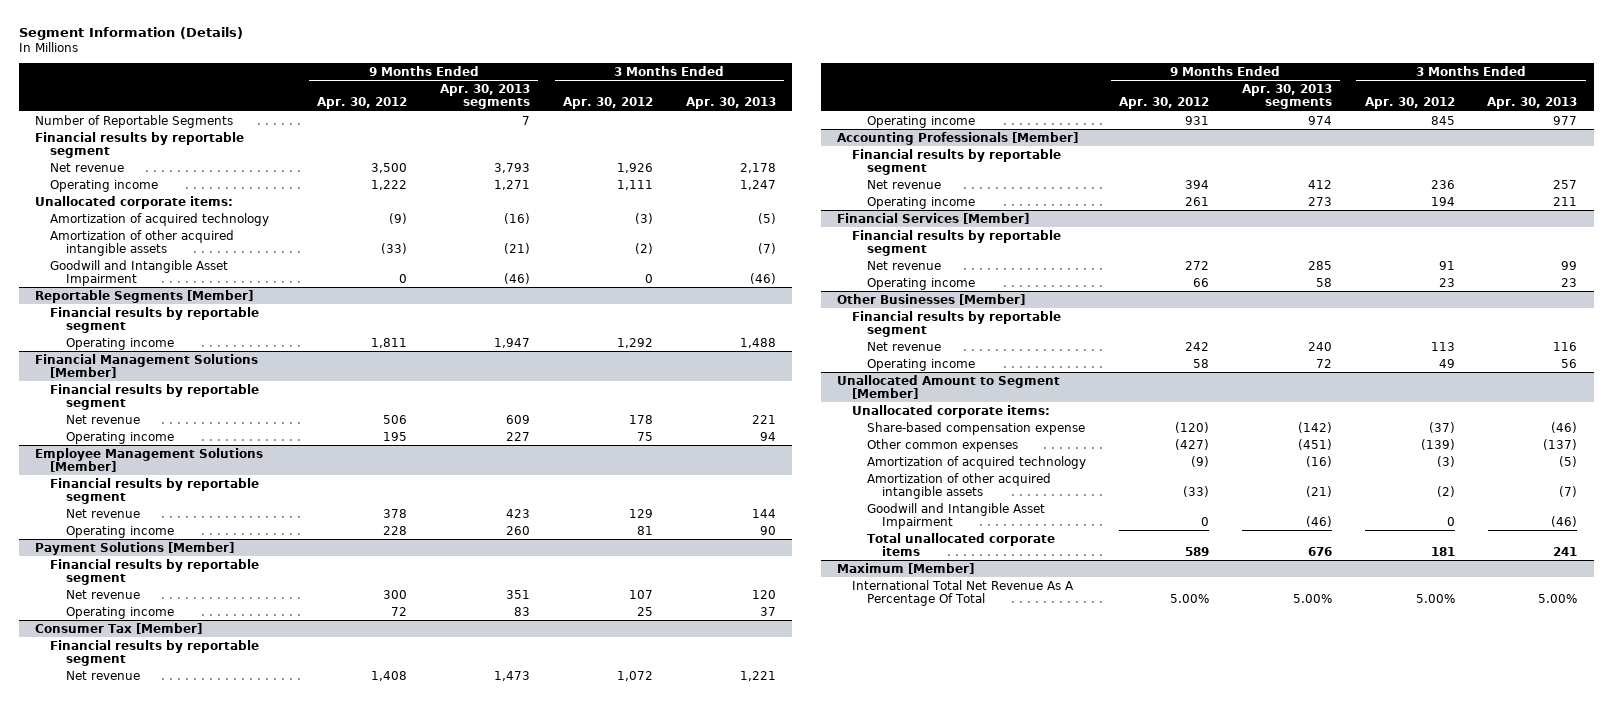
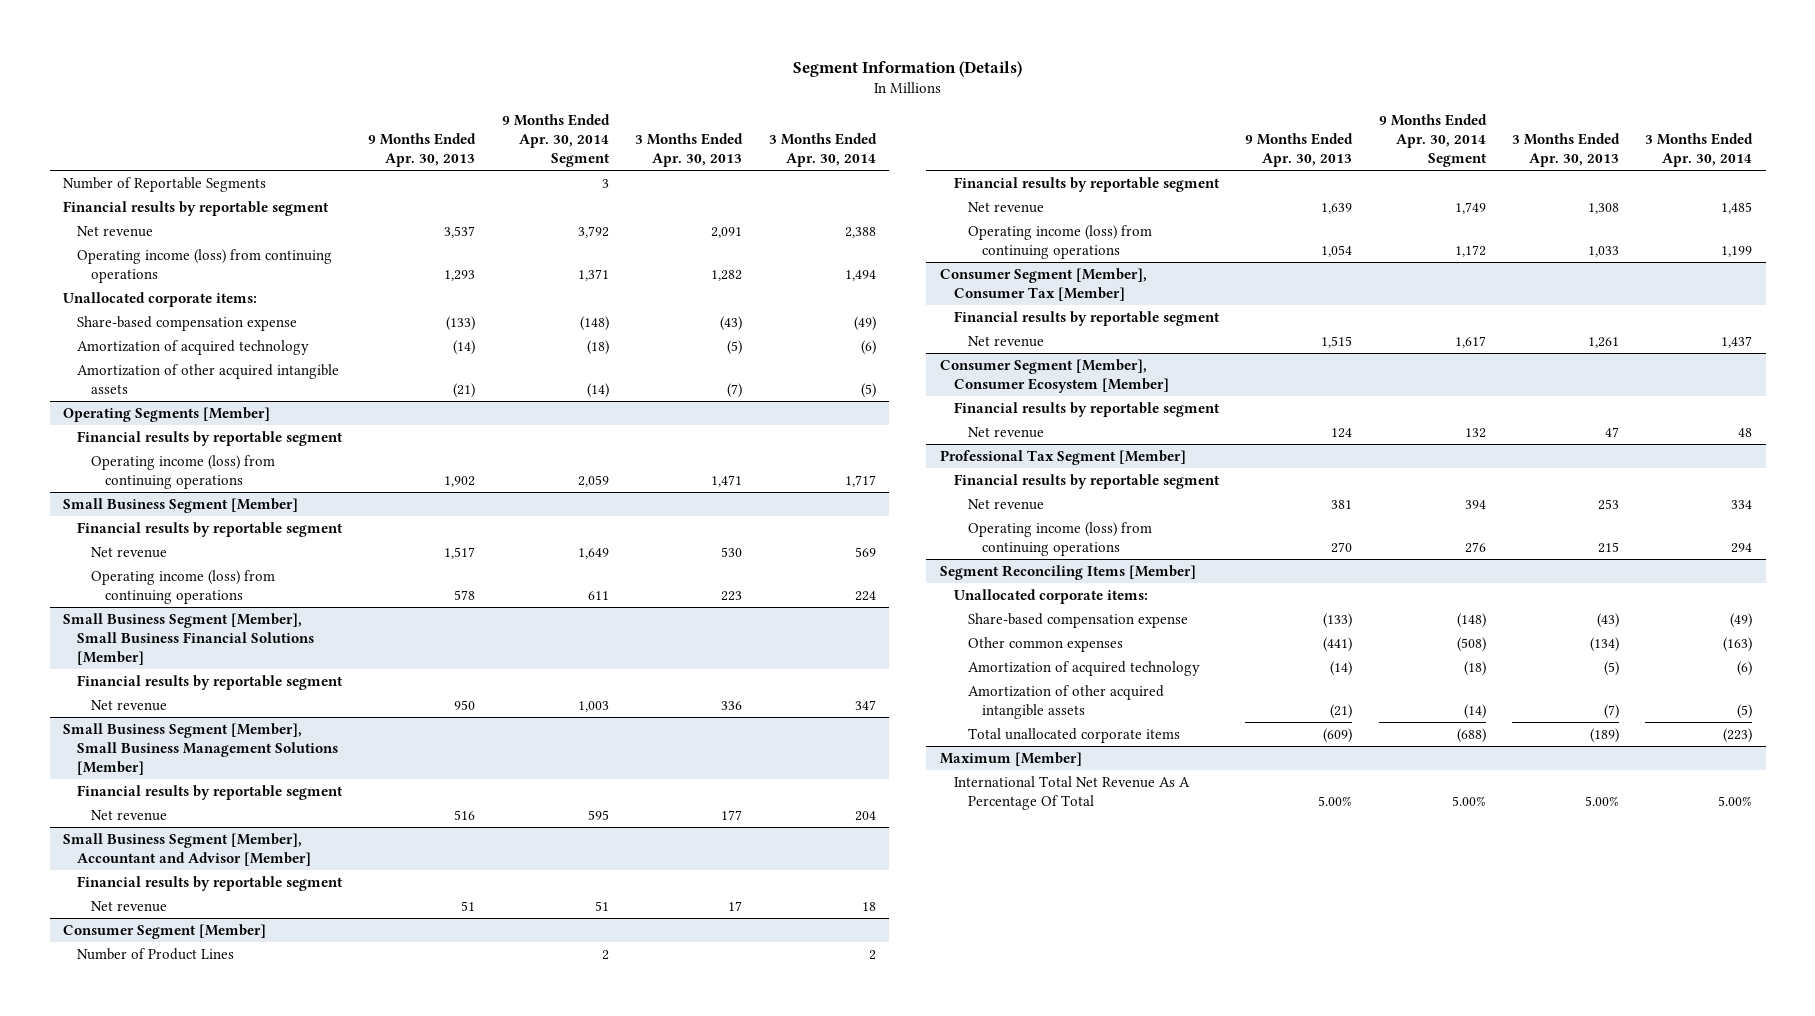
- | 9 Months Ended Apr. 30, 2012 | 9 Months Ended Apr. 30, 2013 segments | 3 Months Ended Apr. 30, 2012 | 3 Months Ended Apr. 30, 2013
+ | 9 Months Ended Apr. 30, 2013 | 9 Months Ended Apr. 30, 2014 Segment | 3 Months Ended Apr. 30, 2013 | 3 Months Ended Apr. 30, 2014
- Net revenue | 3,500 | 3,793 | 1,926 | 2,178
- Operating income | 1,222 | 1,271 | 1,111 | 1,247
+ Net revenue | 3,537 | 3,792 | 2,091 | 2,388
+ Operating income (loss) from continuing operations | 1,293 | 1,371 | 1,282 | 1,494
+ Share-based compensation expense | (133) | (148) | (43) | (49)
- Goodwill and Intangible Asset Impairment | 0 | (46) | 0 | (46)
- Reportable Segments [Member]
+ Operating Segments [Member]
- Operating income | 1,811 | 1,947 | 1,292 | 1,488
- Financial Management Solutions [Member]
+ Operating income (loss) from continuing operations | 1,902 | 2,059 | 1,471 | 1,717
+ Small Business Segment [Member]
- Net revenue | 506 | 609 | 178 | 221
- Operating income | 195 | 227 | 75 | 94
- Employee Management Solutions [Member]
+ Net revenue | 1,517 | 1,649 | 530 | 569
+ Operating income (loss) from continuing operations | 578 | 611 | 223 | 224
+ Small Business Segment [Member], Small Business Financial Solutions [Member]
- Net revenue | 378 | 423 | 129 | 144
- Operating income | 228 | 260 | 81 | 90
- Payment Solutions [Member]
+ Net revenue | 950 | 1,003 | 336 | 347
+ Small Business Segment [Member], Small Business Management Solutions [Member]
- Net revenue | 300 | 351 | 107 | 120
- Operating income | 72 | 83 | 25 | 37
- Consumer Tax [Member]
+ Net revenue | 516 | 595 | 177 | 204
+ Small Business Segment [Member], Accountant and Advisor [Member]
- Net revenue | 1,408 | 1,473 | 1,072 | 1,221
- Operating income | 931 | 974 | 845 | 977
- Accounting Professionals [Member]
+ Net revenue | 51 | 51 | 17 | 18
+ Consumer Segment [Member]
+ Number of Product Lines | | 2 | | 2
- Net revenue | 394 | 412 | 236 | 257
- Operating income | 261 | 273 | 194 | 211
- Financial Services [Member]
+ Net revenue | 1,639 | 1,749 | 1,308 | 1,485
+ Operating income (loss) from continuing operations | 1,054 | 1,172 | 1,033 | 1,199
+ Consumer Segment [Member], Consumer Tax [Member]
- Net revenue | 272 | 285 | 91 | 99
- Operating income | 66 | 58 | 23 | 23
- Other Businesses [Member]
+ Net revenue | 1,515 | 1,617 | 1,261 | 1,437
+ Consumer Segment [Member], Consumer Ecosystem [Member]
- Net revenue | 242 | 240 | 113 | 116
- Operating income | 58 | 72 | 49 | 56
- Unallocated Amount to Segment [Member]
+ Net revenue | 124 | 132 | 47 | 48
+ Professional Tax Segment [Member]
+ Financial results by reportable segment
+ Net revenue | 381 | 394 | 253 | 334
+ Operating income (loss) from continuing operations | 270 | 276 | 215 | 294
+ Segment Reconciling Items [Member]
- Share-based compensation expense | (120) | (142) | (37) | (46)
- Other common expenses | (427) | (451) | (139) | (137)
+ Share-based compensation expense | (133) | (148) | (43) | (49)
+ Other common expenses | (441) | (508) | (134) | (163)
- Goodwill and Intangible Asset Impairment | 0 | (46) | 0 | (46)
- Total unallocated corporate items | 589 | 676 | 181 | 241
+ Total unallocated corporate items | (609) | (688) | (189) | (223)

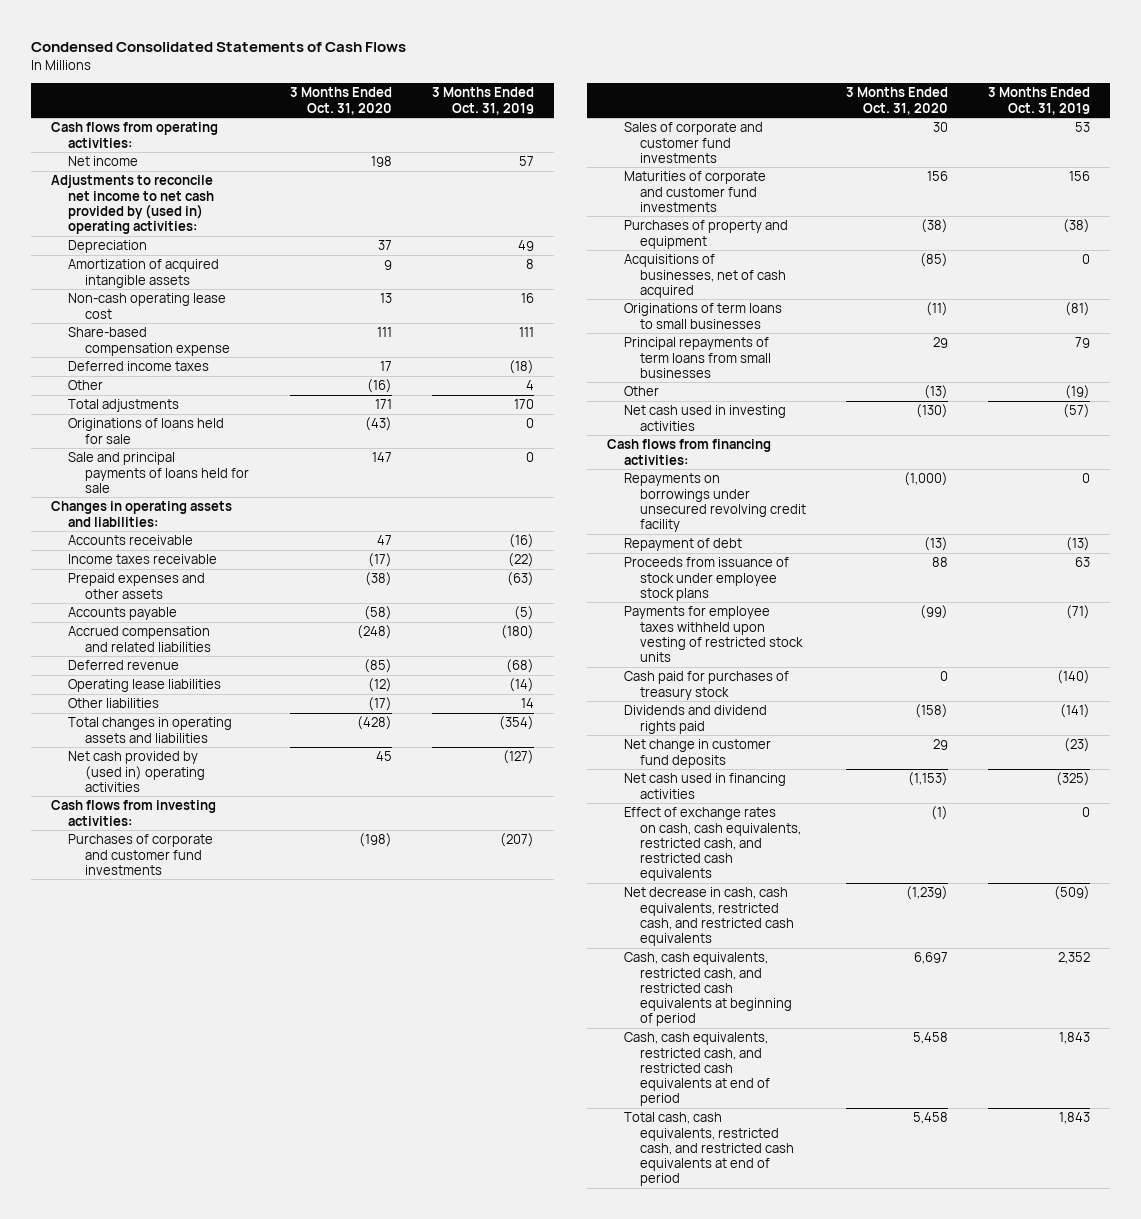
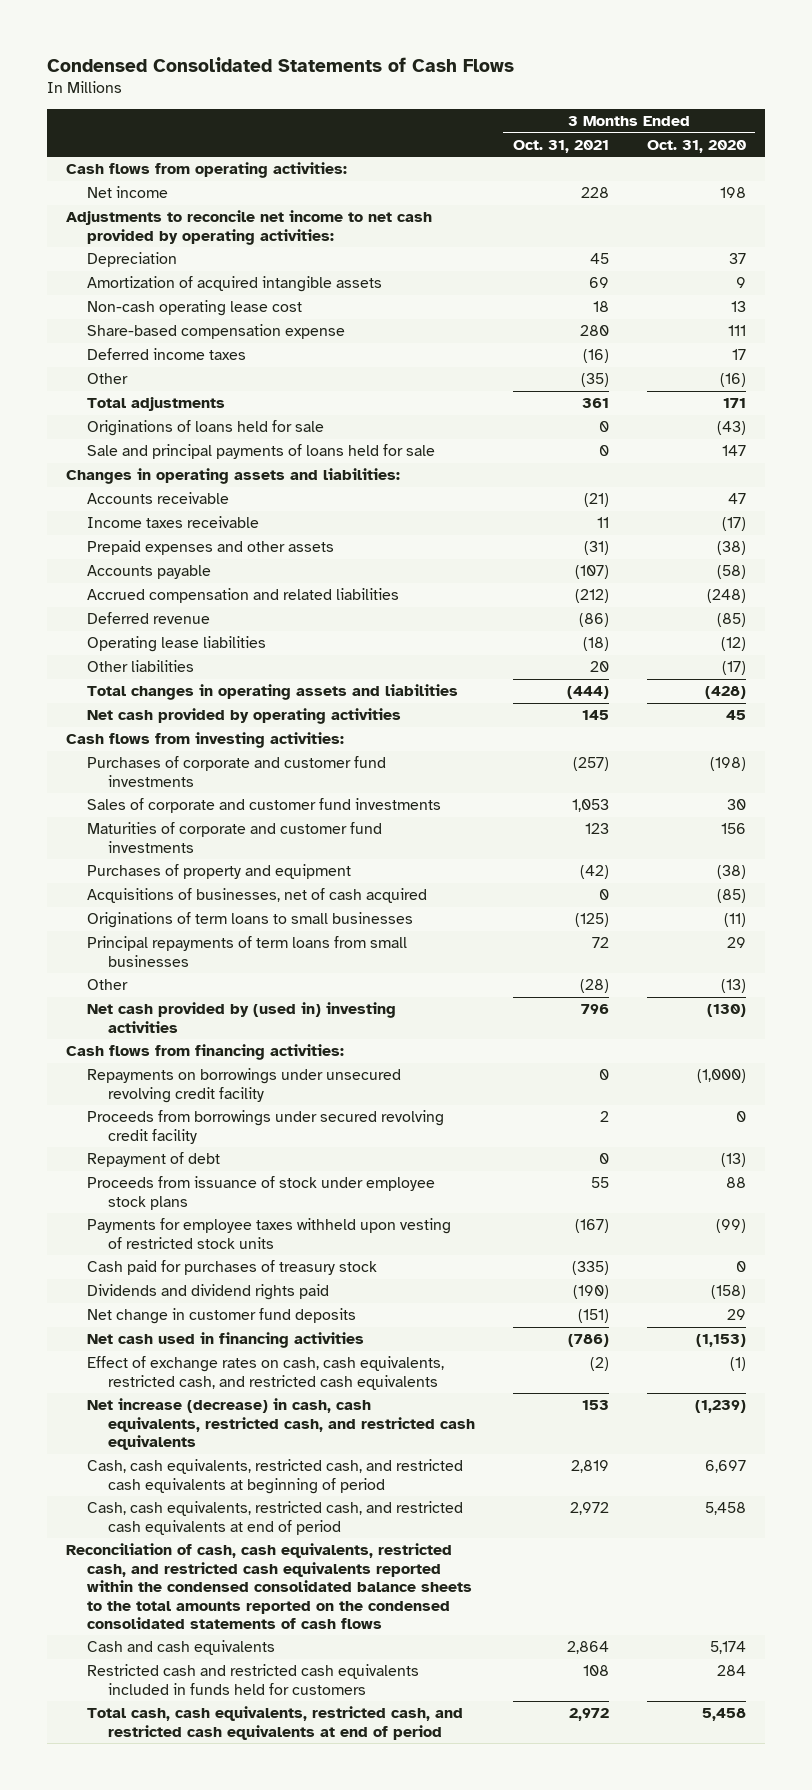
- | 3 Months Ended Oct. 31, 2020 | 3 Months Ended Oct. 31, 2019
+ | 3 Months Ended Oct. 31, 2021 | 3 Months Ended Oct. 31, 2020
- Adjustments to reconcile net income to net cash provided by (used in) operating activities:
+ Adjustments to reconcile net income to net cash provided by operating activities:
- Net cash provided by (used in) operating activities | 45 | (127)
+ Net cash provided by operating activities | 145 | 45
- Net cash used in investing activities | (130) | (57)
+ Net cash provided by (used in) investing activities | 796 | (130)
+ Proceeds from borrowings under secured revolving credit facility | 2 | 0
- Net decrease in cash, cash equivalents, restricted cash, and restricted cash equivalents | (1,239) | (509)
+ Net increase (decrease) in cash, cash equivalents, restricted cash, and restricted cash equivalents | 153 | (1,239)
+ Reconciliation of cash, cash equivalents, restricted cash, and restricted cash equivalents reported within the condensed consolidated balance sheets to the total amounts reported on the condensed consolidated statements of cash flows
+ Cash and cash equivalents | 2,864 | 5,174
+ Restricted cash and restricted cash equivalents included in funds held for customers | 108 | 284

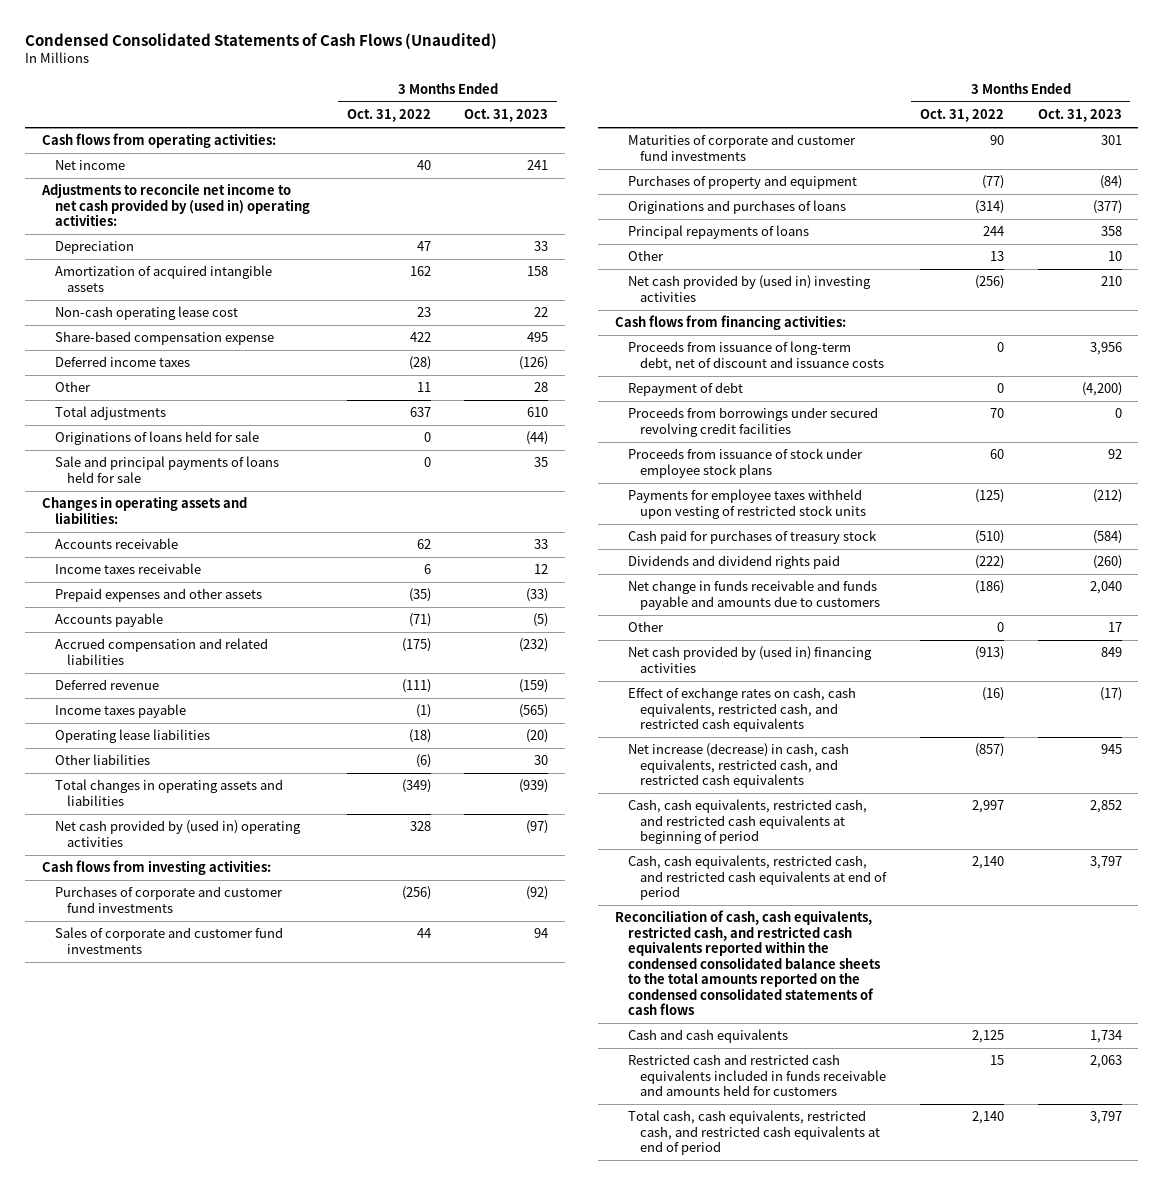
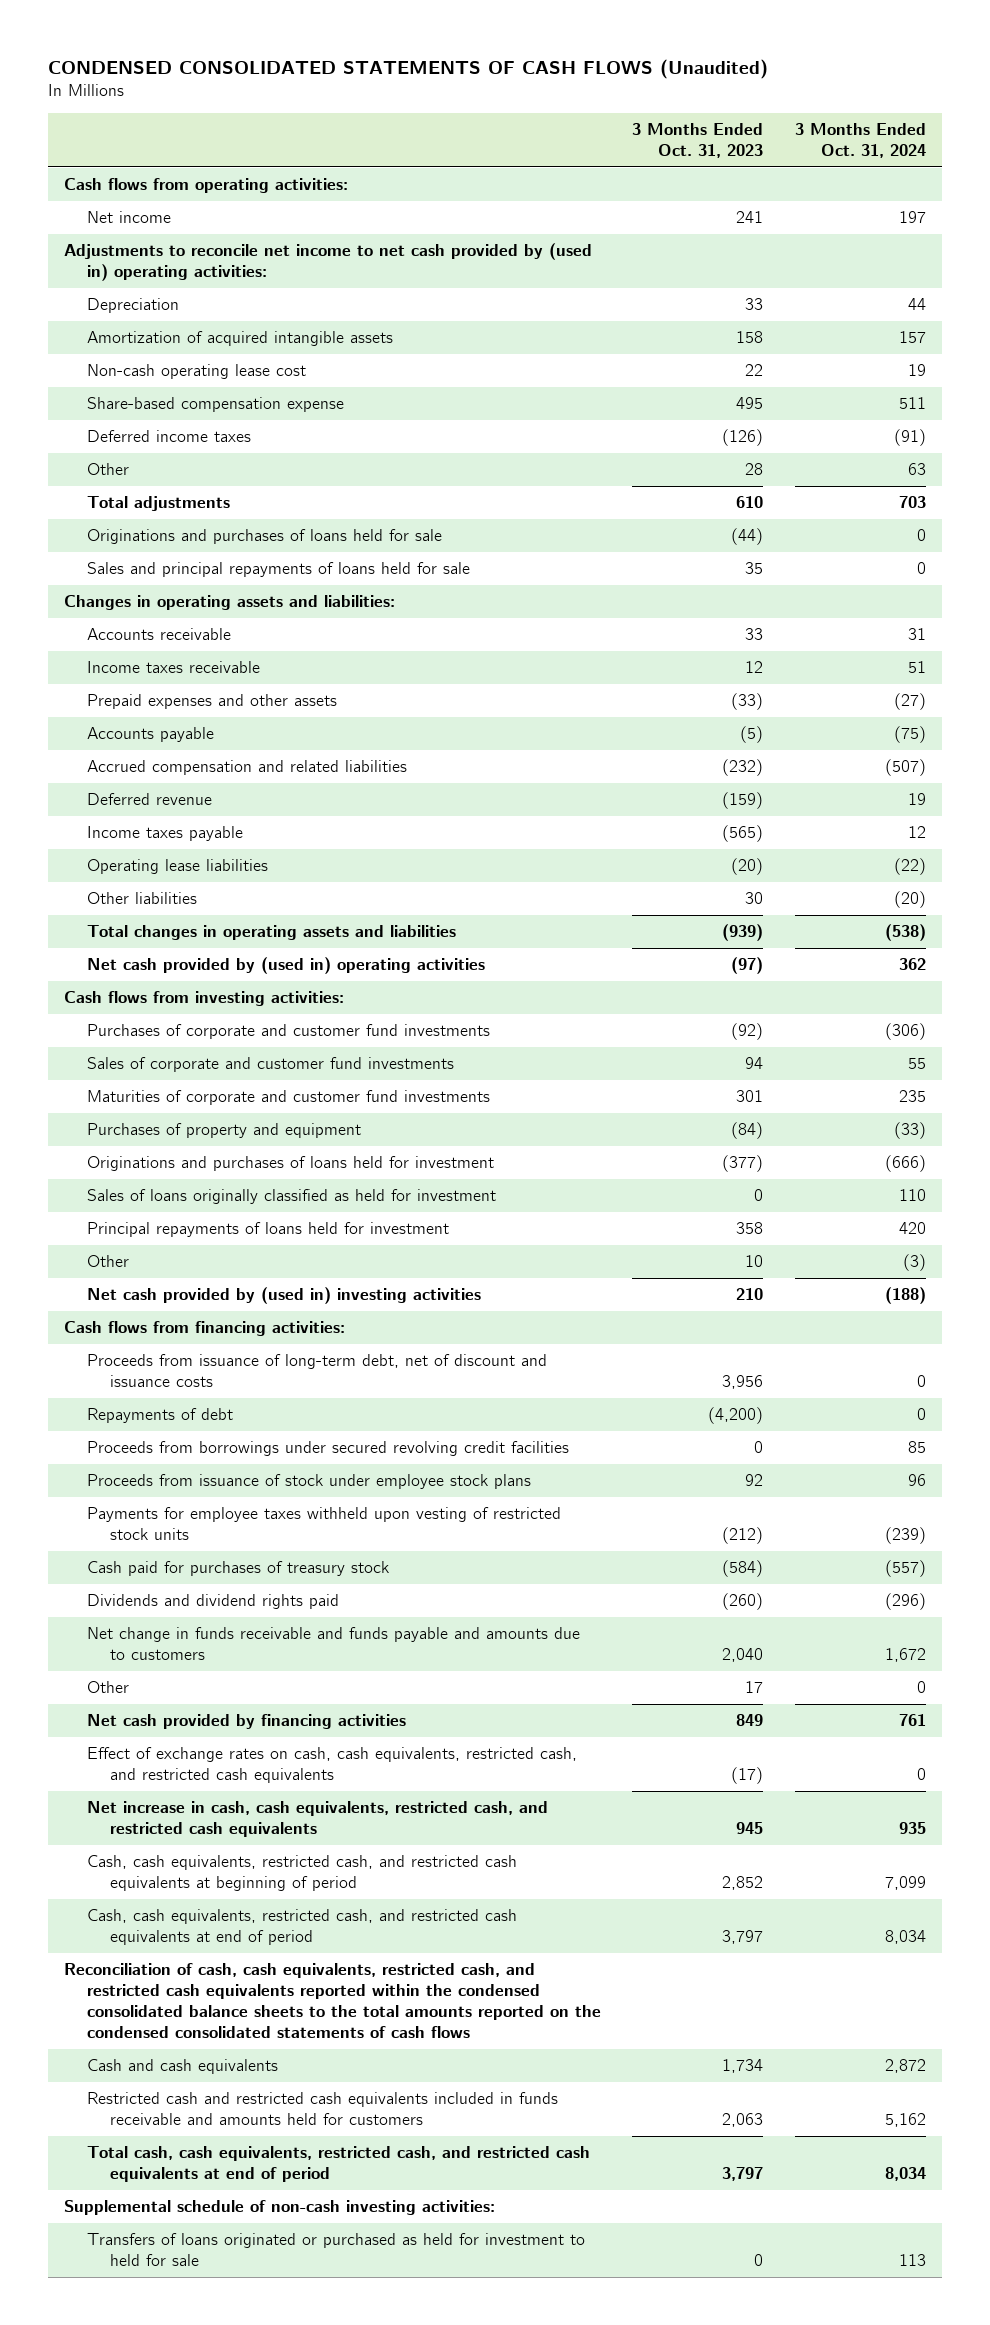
- Condensed Consolidated Statements of Cash Flows (Unaudited)
+ CONDENSED CONSOLIDATED STATEMENTS OF CASH FLOWS (Unaudited)
- | 3 Months Ended Oct. 31, 2022 | 3 Months Ended Oct. 31, 2023
+ | 3 Months Ended Oct. 31, 2023 | 3 Months Ended Oct. 31, 2024
- Originations of loans held for sale | 0 | (44)
- Sale and principal payments of loans held for sale | 0 | 35
+ Originations and purchases of loans held for sale | (44) | 0
+ Sales and principal repayments of loans held for sale | 35 | 0
- Originations and purchases of loans | (314) | (377)
- Principal repayments of loans | 244 | 358
+ Originations and purchases of loans held for investment | (377) | (666)
+ Sales of loans originally classified as held for investment | 0 | 110
+ Principal repayments of loans held for investment | 358 | 420
- Repayment of debt | 0 | (4,200)
+ Repayments of debt | (4,200) | 0
- Net cash provided by (used in) financing activities | (913) | 849
+ Net cash provided by financing activities | 849 | 761
- Net increase (decrease) in cash, cash equivalents, restricted cash, and restricted cash equivalents | (857) | 945
+ Net increase in cash, cash equivalents, restricted cash, and restricted cash equivalents | 945 | 935
+ Supplemental schedule of non-cash investing activities:
+ Transfers of loans originated or purchased as held for investment to held for sale | 0 | 113

